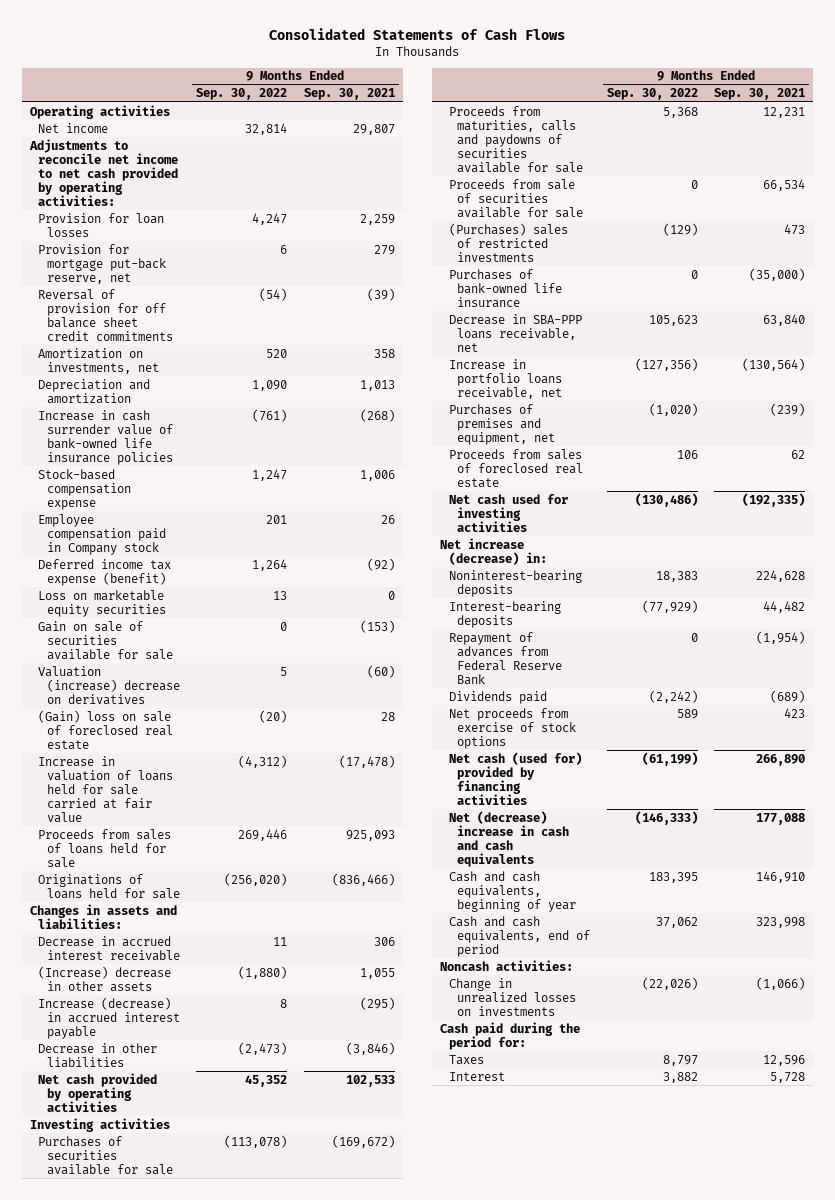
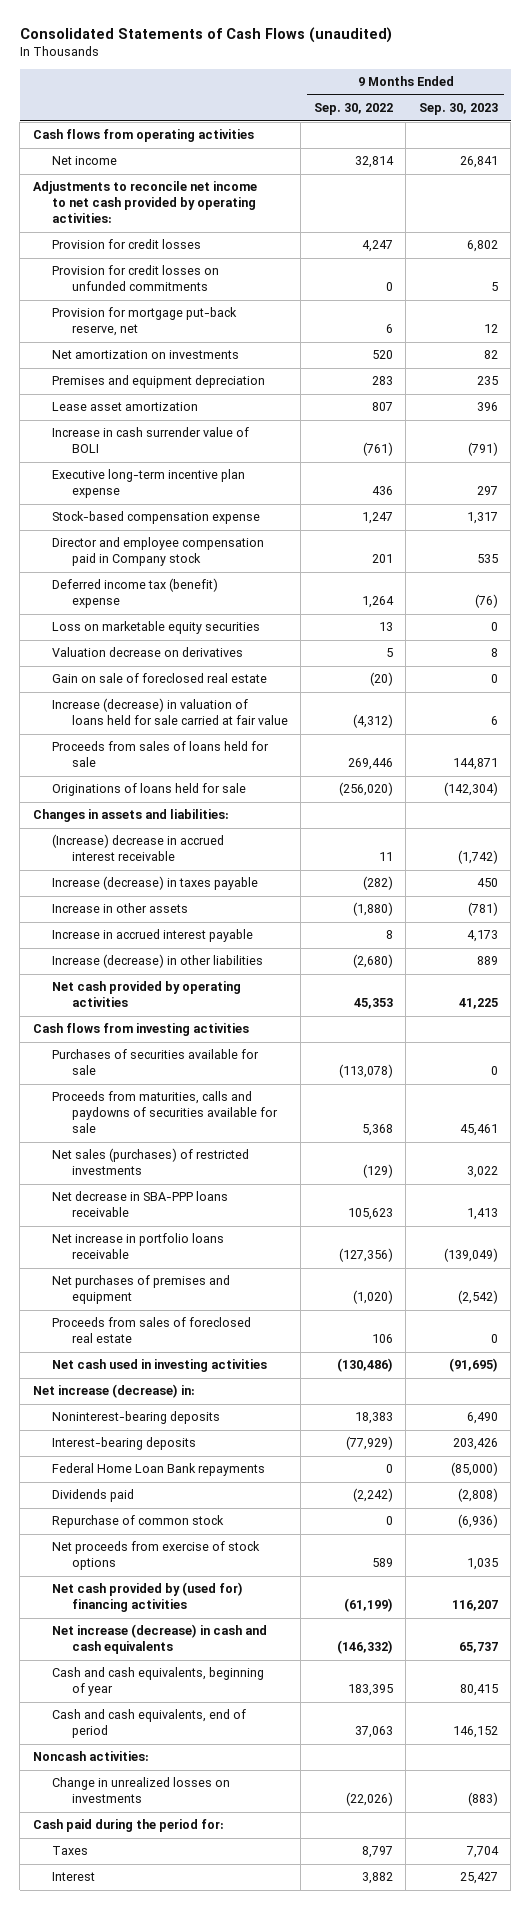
- Consolidated Statements of Cash Flows
+ Consolidated Statements of Cash Flows (unaudited)
- | 9 Months Ended Sep. 30, 2022 | 9 Months Ended Sep. 30, 2021
+ | 9 Months Ended Sep. 30, 2022 | 9 Months Ended Sep. 30, 2023
- Operating activities
+ Cash flows from operating activities
- Provision for loan losses | 4,247 | 2,259
+ Provision for credit losses | 4,247 | 6,802
+ Provision for credit losses on unfunded commitments | 0 | 5
- Reversal of provision for off balance sheet credit commitments | (54) | (39)
- Amortization on investments, net | 520 | 358
- Depreciation and amortization | 1,090 | 1,013
- Increase in cash surrender value of bank-owned life insurance policies | (761) | (268)
+ Net amortization on investments | 520 | 82
+ Premises and equipment depreciation | 283 | 235
+ Lease asset amortization | 807 | 396
+ Increase in cash surrender value of BOLI | (761) | (791)
+ Executive long-term incentive plan expense | 436 | 297
- Employee compensation paid in Company stock | 201 | 26
- Deferred income tax expense (benefit) | 1,264 | (92)
+ Director and employee compensation paid in Company stock | 201 | 535
+ Deferred income tax (benefit) expense | 1,264 | (76)
- Gain on sale of securities available for sale | 0 | (153)
- Valuation (increase) decrease on derivatives | 5 | (60)
- (Gain) loss on sale of foreclosed real estate | (20) | 28
- Increase in valuation of loans held for sale carried at fair value | (4,312) | (17,478)
+ Valuation decrease on derivatives | 5 | 8
+ Gain on sale of foreclosed real estate | (20) | 0
+ Increase (decrease) in valuation of loans held for sale carried at fair value | (4,312) | 6
- Decrease in accrued interest receivable | 11 | 306
- (Increase) decrease in other assets | (1,880) | 1,055
- Increase (decrease) in accrued interest payable | 8 | (295)
- Decrease in other liabilities | (2,473) | (3,846)
- Net cash provided by operating activities | 45,352 | 102,533
- Investing activities
+ (Increase) decrease in accrued interest receivable | 11 | (1,742)
+ Increase (decrease) in taxes payable | (282) | 450
+ Increase in other assets | (1,880) | (781)
+ Increase in accrued interest payable | 8 | 4,173
+ Increase (decrease) in other liabilities | (2,680) | 889
+ Net cash provided by operating activities | 45,353 | 41,225
+ Cash flows from investing activities
- Proceeds from sale of securities available for sale | 0 | 66,534
- (Purchases) sales of restricted investments | (129) | 473
- Purchases of bank-owned life insurance | 0 | (35,000)
- Decrease in SBA-PPP loans receivable, net | 105,623 | 63,840
- Increase in portfolio loans receivable, net | (127,356) | (130,564)
- Purchases of premises and equipment, net | (1,020) | (239)
+ Net sales (purchases) of restricted investments | (129) | 3,022
+ Net decrease in SBA-PPP loans receivable | 105,623 | 1,413
+ Net increase in portfolio loans receivable | (127,356) | (139,049)
+ Net purchases of premises and equipment | (1,020) | (2,542)
- Net cash used for investing activities | (130,486) | (192,335)
+ Net cash used in investing activities | (130,486) | (91,695)
- Repayment of advances from Federal Reserve Bank | 0 | (1,954)
+ Federal Home Loan Bank repayments | 0 | (85,000)
+ Repurchase of common stock | 0 | (6,936)
- Net cash (used for) provided by financing activities | (61,199) | 266,890
- Net (decrease) increase in cash and cash equivalents | (146,333) | 177,088
+ Net cash provided by (used for) financing activities | (61,199) | 116,207
+ Net increase (decrease) in cash and cash equivalents | (146,332) | 65,737
- Cash and cash equivalents, end of period | 37,062 | 323,998
+ Cash and cash equivalents, end of period | 37,063 | 146,152

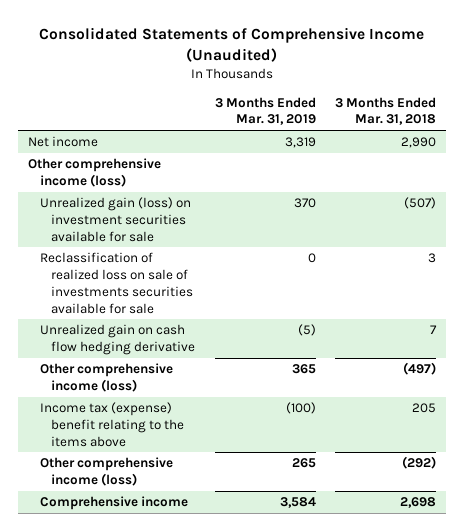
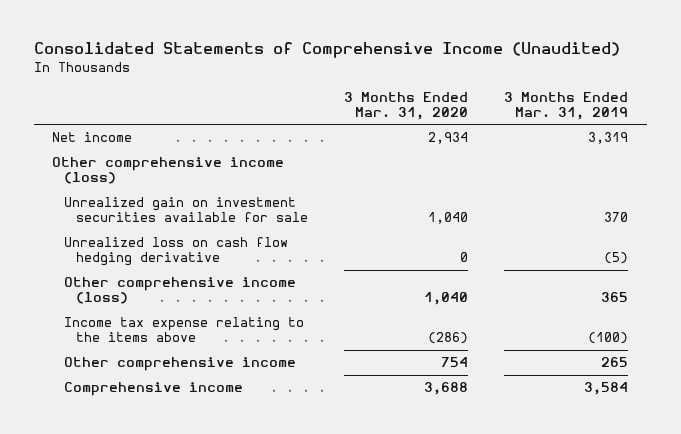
- | 3 Months Ended Mar. 31, 2019 | 3 Months Ended Mar. 31, 2018
+ | 3 Months Ended Mar. 31, 2020 | 3 Months Ended Mar. 31, 2019
- Unrealized gain (loss) on investment securities available for sale | 370 | (507)
- Reclassification of realized loss on sale of investments securities available for sale | 0 | 3
- Unrealized gain on cash flow hedging derivative | (5) | 7
+ Unrealized gain on investment securities available for sale | 1,040 | 370
+ Unrealized loss on cash flow hedging derivative | 0 | (5)
- Income tax (expense) benefit relating to the items above | (100) | 205
- Other comprehensive income (loss) | 265 | (292)
+ Income tax expense relating to the items above | (286) | (100)
+ Other comprehensive income | 754 | 265

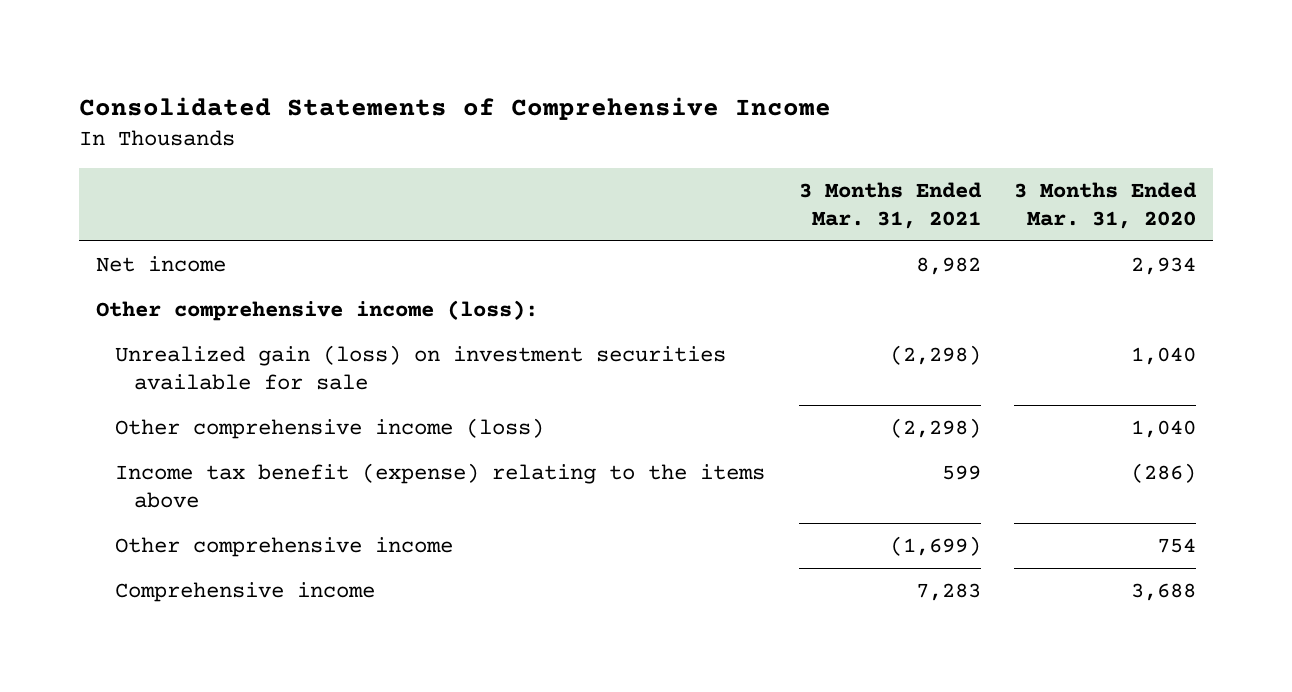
- Consolidated Statements of Comprehensive Income (Unaudited)
+ Consolidated Statements of Comprehensive Income
- | 3 Months Ended Mar. 31, 2020 | 3 Months Ended Mar. 31, 2019
+ | 3 Months Ended Mar. 31, 2021 | 3 Months Ended Mar. 31, 2020
- Other comprehensive income (loss)
- Unrealized gain on investment securities available for sale | 1,040 | 370
- Unrealized loss on cash flow hedging derivative | 0 | (5)
+ Other comprehensive income (loss):
+ Unrealized gain (loss) on investment securities available for sale | (2,298) | 1,040
- Income tax expense relating to the items above | (286) | (100)
+ Income tax benefit (expense) relating to the items above | 599 | (286)

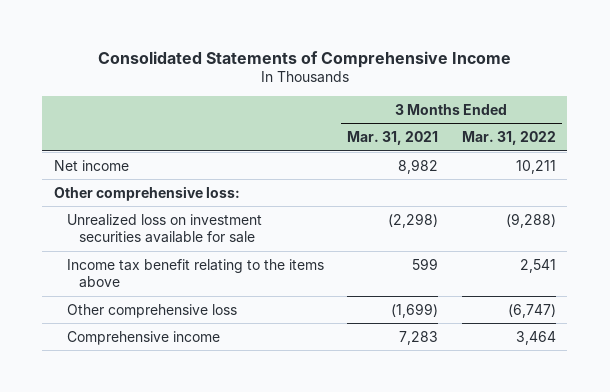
- | 3 Months Ended Mar. 31, 2021 | 3 Months Ended Mar. 31, 2020
+ | 3 Months Ended Mar. 31, 2021 | 3 Months Ended Mar. 31, 2022
- Other comprehensive income (loss):
- Unrealized gain (loss) on investment securities available for sale | (2,298) | 1,040
- Other comprehensive income (loss) | (2,298) | 1,040
- Income tax benefit (expense) relating to the items above | 599 | (286)
- Other comprehensive income | (1,699) | 754
+ Other comprehensive loss:
+ Unrealized loss on investment securities available for sale | (2,298) | (9,288)
+ Income tax benefit relating to the items above | 599 | 2,541
+ Other comprehensive loss | (1,699) | (6,747)

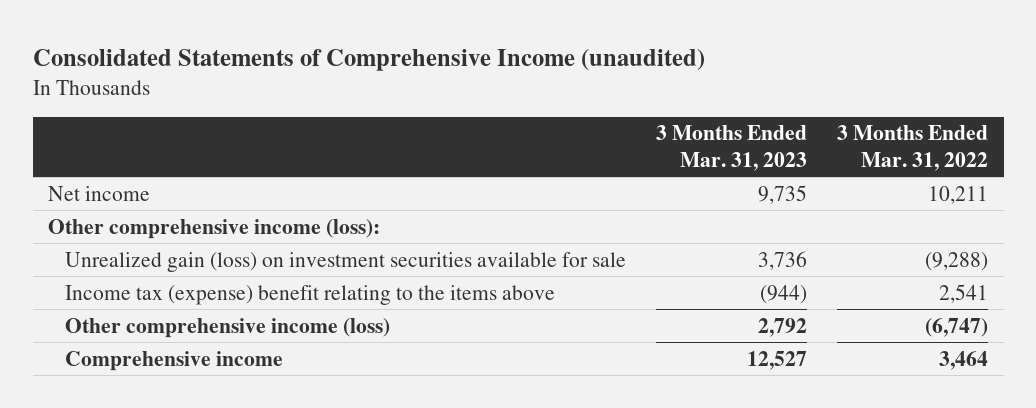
- Consolidated Statements of Comprehensive Income
+ Consolidated Statements of Comprehensive Income (unaudited)
- | 3 Months Ended Mar. 31, 2021 | 3 Months Ended Mar. 31, 2022
+ | 3 Months Ended Mar. 31, 2023 | 3 Months Ended Mar. 31, 2022
- Other comprehensive loss:
- Unrealized loss on investment securities available for sale | (2,298) | (9,288)
- Income tax benefit relating to the items above | 599 | 2,541
- Other comprehensive loss | (1,699) | (6,747)
+ Other comprehensive income (loss):
+ Unrealized gain (loss) on investment securities available for sale | 3,736 | (9,288)
+ Income tax (expense) benefit relating to the items above | (944) | 2,541
+ Other comprehensive income (loss) | 2,792 | (6,747)

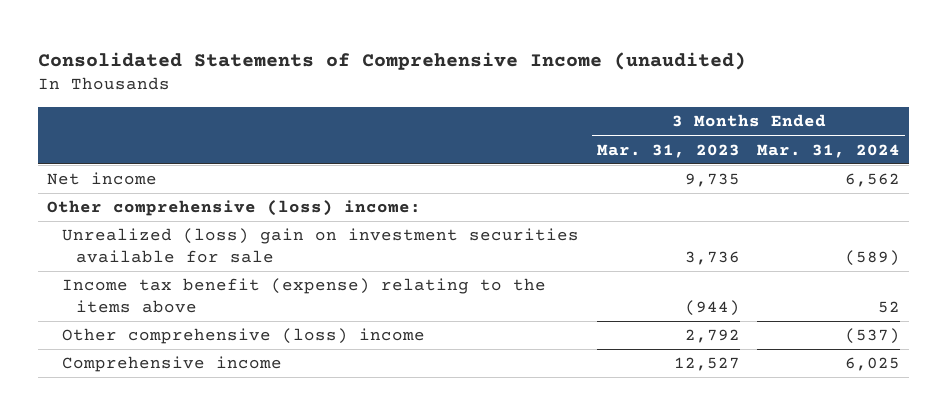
- | 3 Months Ended Mar. 31, 2023 | 3 Months Ended Mar. 31, 2022
+ | 3 Months Ended Mar. 31, 2023 | 3 Months Ended Mar. 31, 2024
- Other comprehensive income (loss):
- Unrealized gain (loss) on investment securities available for sale | 3,736 | (9,288)
- Income tax (expense) benefit relating to the items above | (944) | 2,541
- Other comprehensive income (loss) | 2,792 | (6,747)
+ Other comprehensive (loss) income:
+ Unrealized (loss) gain on investment securities available for sale | 3,736 | (589)
+ Income tax benefit (expense) relating to the items above | (944) | 52
+ Other comprehensive (loss) income | 2,792 | (537)

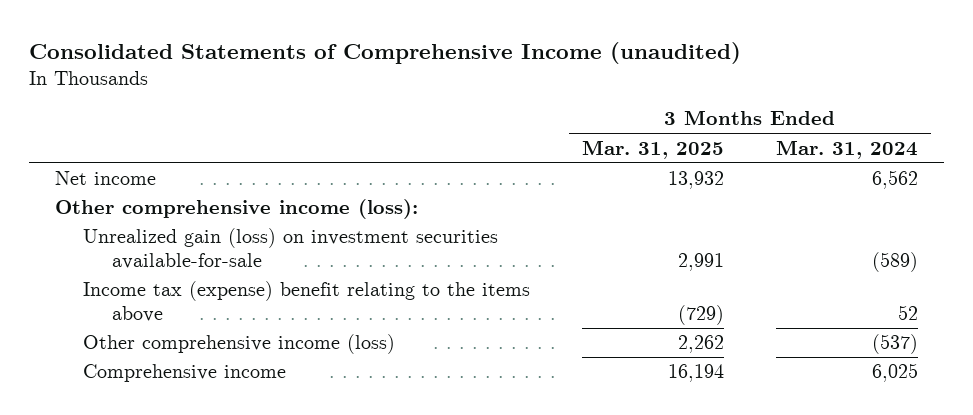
- | 3 Months Ended Mar. 31, 2023 | 3 Months Ended Mar. 31, 2024
+ | 3 Months Ended Mar. 31, 2025 | 3 Months Ended Mar. 31, 2024
- Other comprehensive (loss) income:
- Unrealized (loss) gain on investment securities available for sale | 3,736 | (589)
- Income tax benefit (expense) relating to the items above | (944) | 52
- Other comprehensive (loss) income | 2,792 | (537)
+ Other comprehensive income (loss):
+ Unrealized gain (loss) on investment securities available-for-sale | 2,991 | (589)
+ Income tax (expense) benefit relating to the items above | (729) | 52
+ Other comprehensive income (loss) | 2,262 | (537)

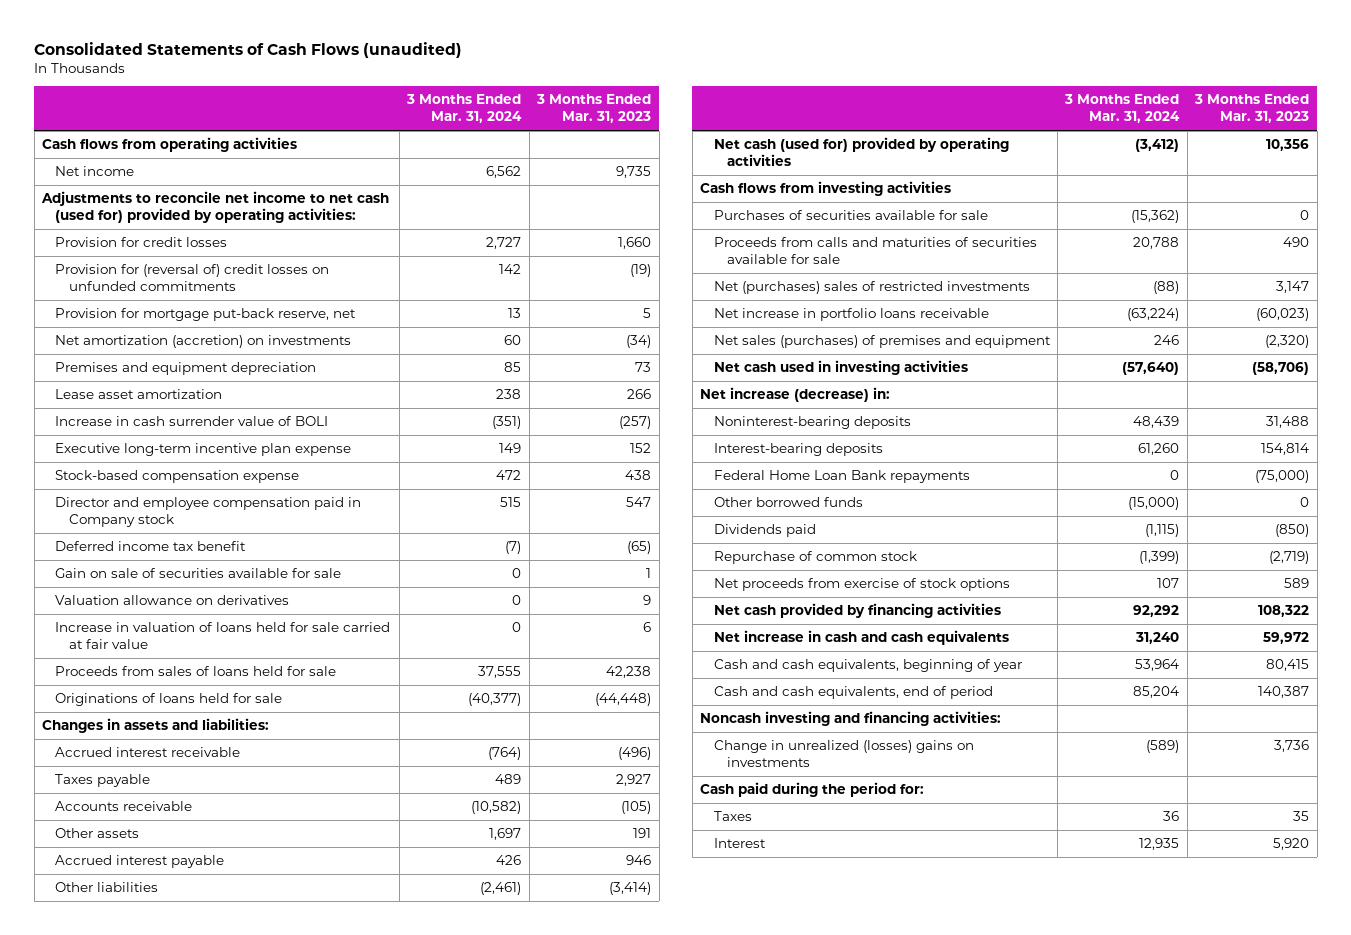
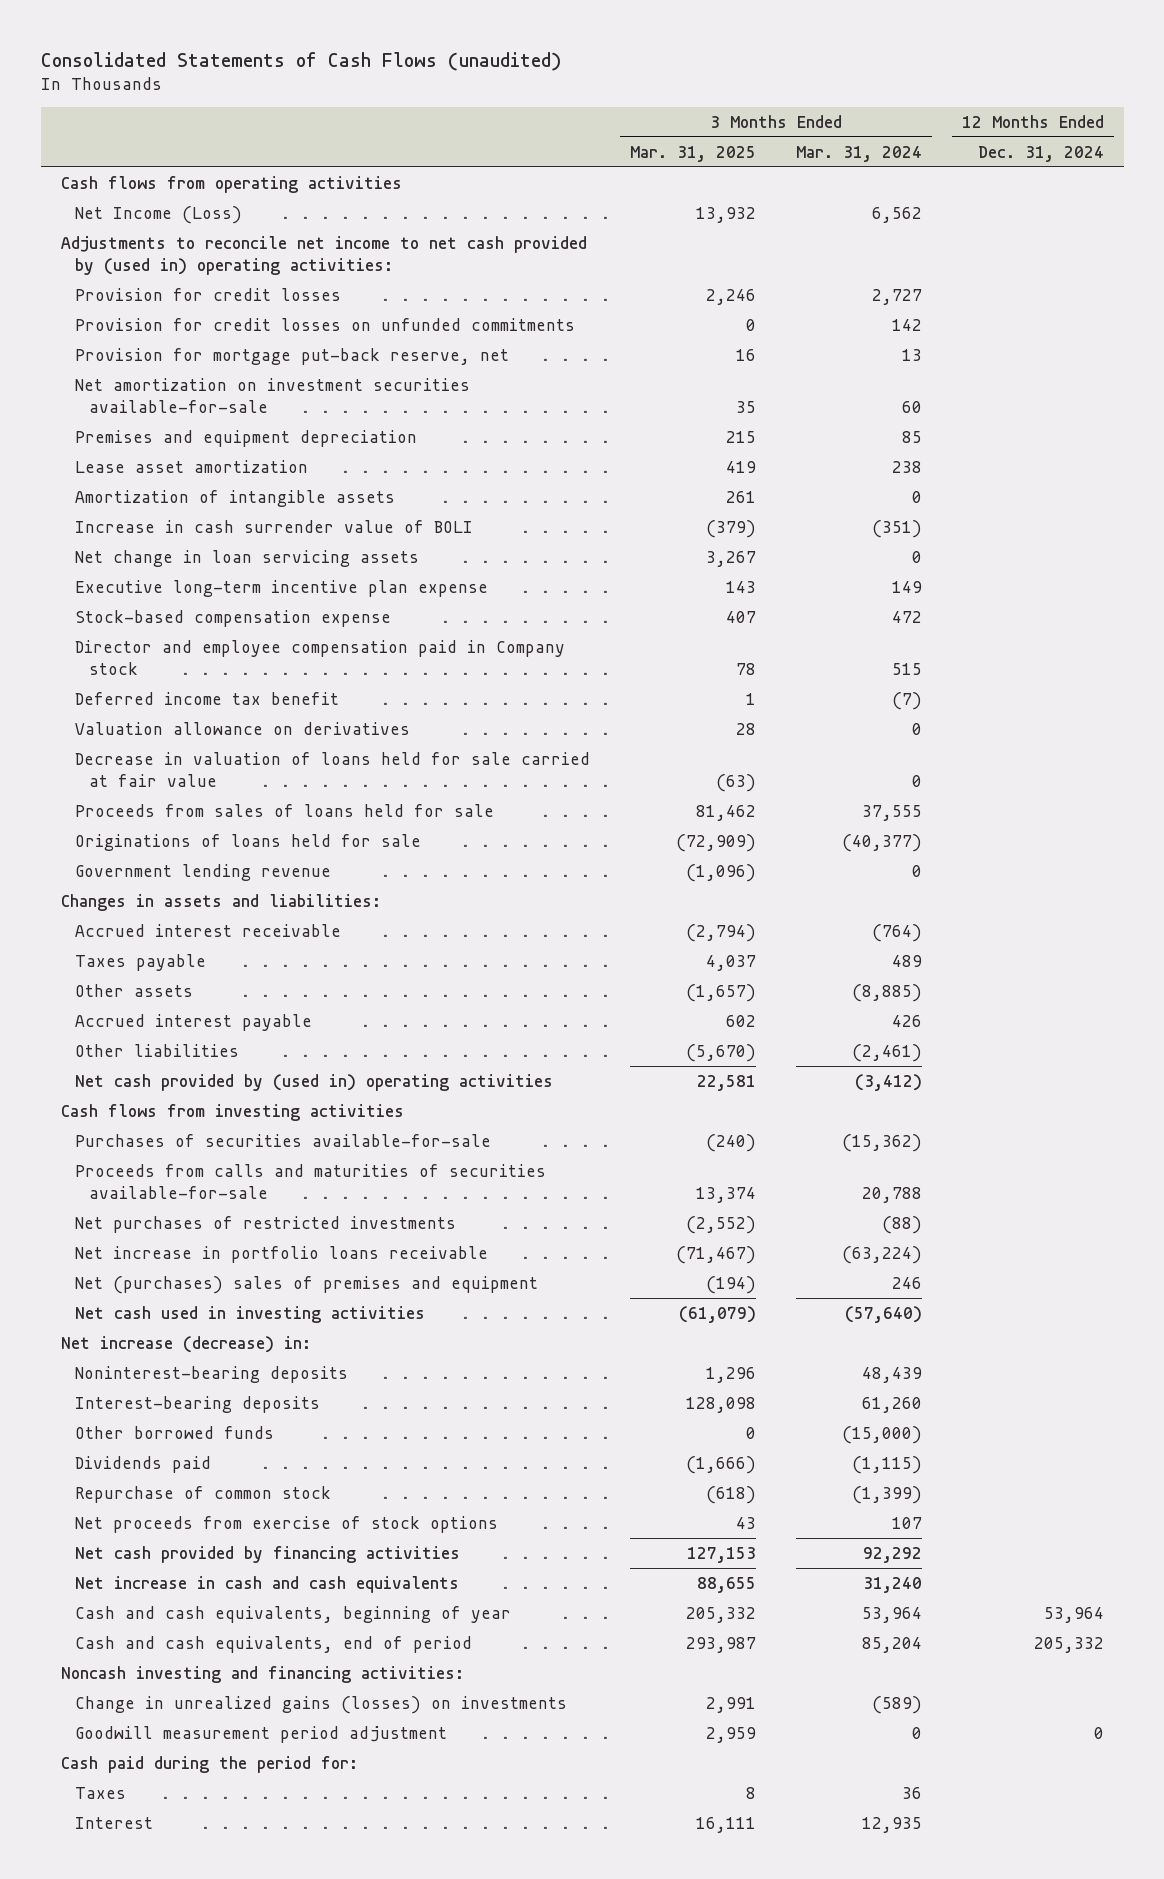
- | 3 Months Ended Mar. 31, 2024 | 3 Months Ended Mar. 31, 2023
+ | 3 Months Ended Mar. 31, 2025 | 3 Months Ended Mar. 31, 2024 | 12 Months Ended Dec. 31, 2024
- Net income | 6,562 | 9,735
- Adjustments to reconcile net income to net cash (used for) provided by operating activities:
+ Net Income (Loss) | 13,932 | 6,562 |
+ Adjustments to reconcile net income to net cash provided by (used in) operating activities:
- Provision for (reversal of) credit losses on unfunded commitments | 142 | (19)
+ Provision for credit losses on unfunded commitments | 0 | 142 |
- Net amortization (accretion) on investments | 60 | (34)
+ Net amortization on investment securities available-for-sale | 35 | 60 |
+ Amortization of intangible assets | 261 | 0 |
+ Net change in loan servicing assets | 3,267 | 0 |
- Gain on sale of securities available for sale | 0 | 1
- Increase in valuation of loans held for sale carried at fair value | 0 | 6
+ Decrease in valuation of loans held for sale carried at fair value | (63) | 0 |
+ Government lending revenue | (1,096) | 0 |
- Accounts receivable | (10,582) | (105)
- Other assets | 1,697 | 191
+ Other assets | (1,657) | (8,885) |
- Net cash (used for) provided by operating activities | (3,412) | 10,356
+ Net cash provided by (used in) operating activities | 22,581 | (3,412) |
- Purchases of securities available for sale | (15,362) | 0
- Proceeds from calls and maturities of securities available for sale | 20,788 | 490
- Net (purchases) sales of restricted investments | (88) | 3,147
+ Purchases of securities available-for-sale | (240) | (15,362) |
+ Proceeds from calls and maturities of securities available-for-sale | 13,374 | 20,788 |
+ Net purchases of restricted investments | (2,552) | (88) |
- Net sales (purchases) of premises and equipment | 246 | (2,320)
+ Net (purchases) sales of premises and equipment | (194) | 246 |
- Federal Home Loan Bank repayments | 0 | (75,000)
- Change in unrealized (losses) gains on investments | (589) | 3,736
+ Change in unrealized gains (losses) on investments | 2,991 | (589) |
+ Goodwill measurement period adjustment | 2,959 | 0 | 0

